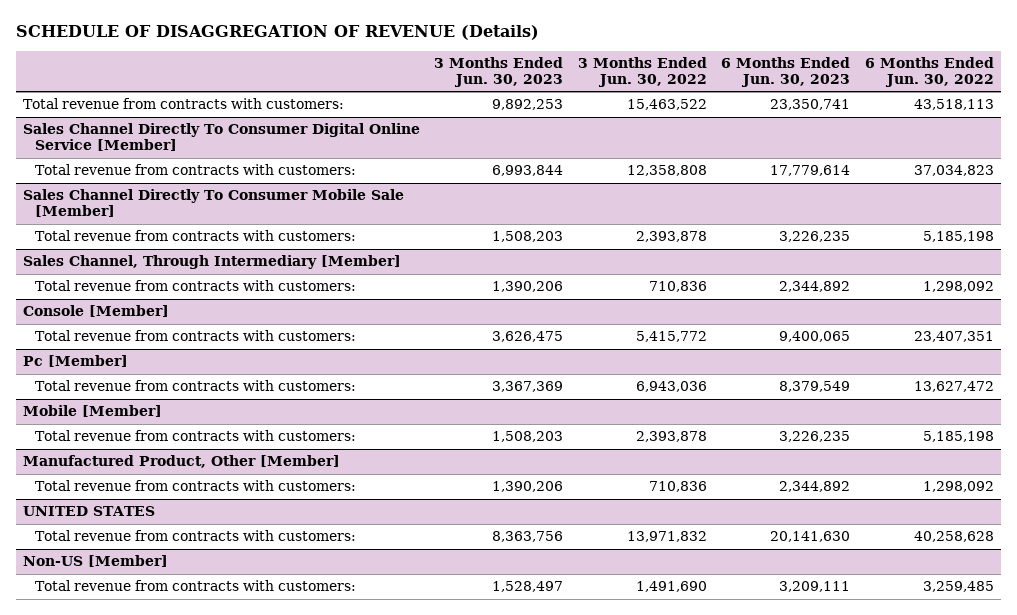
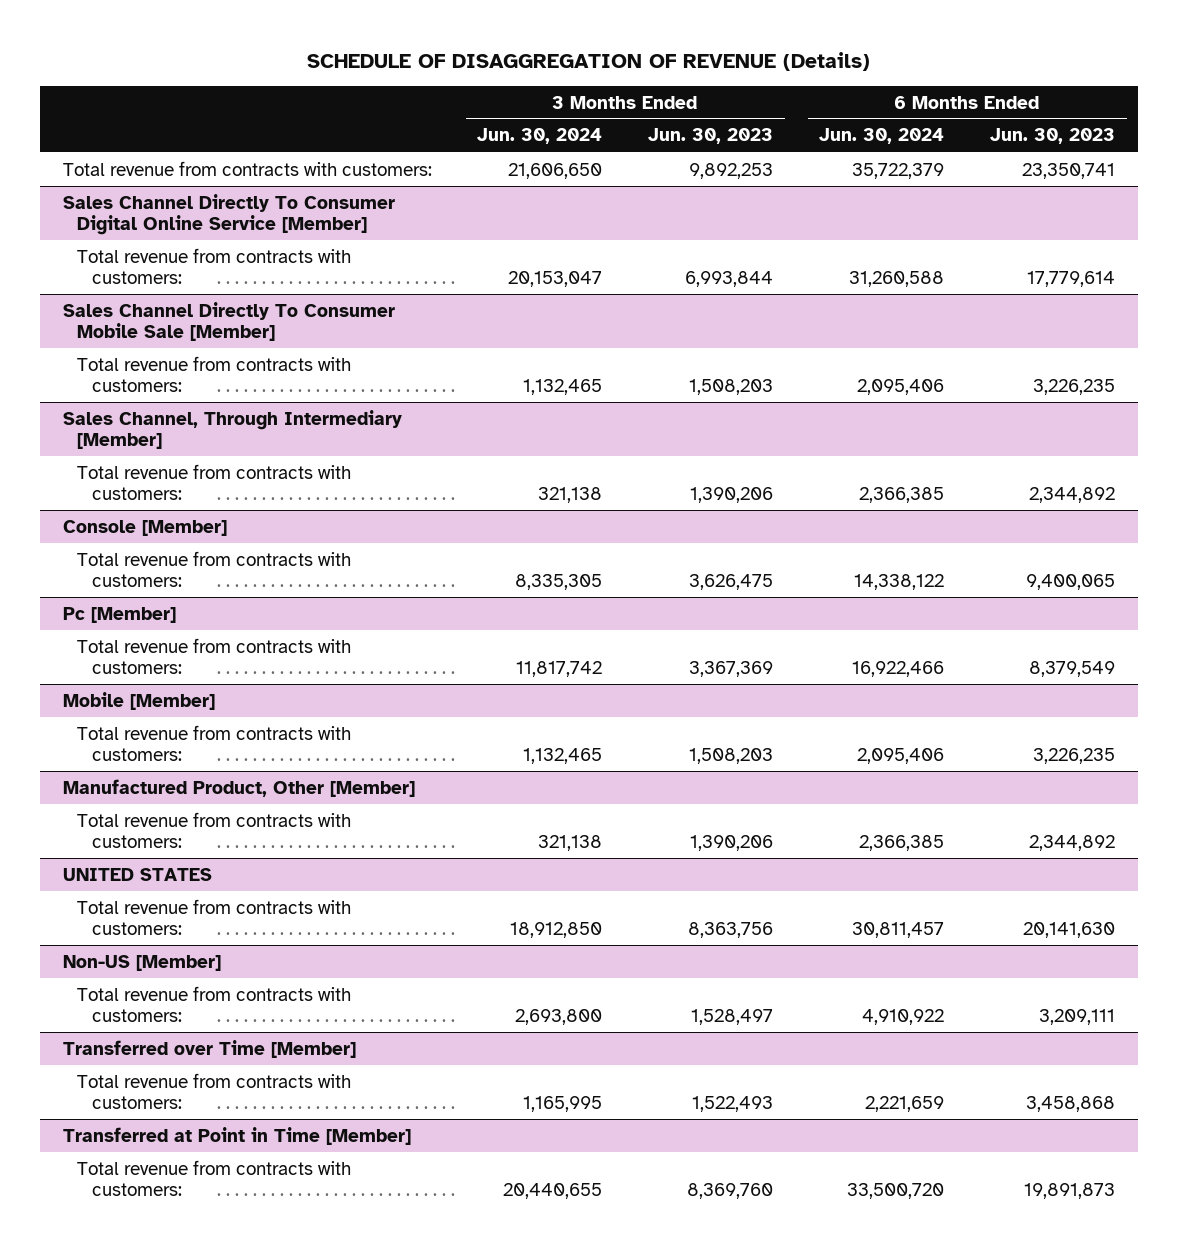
- | 3 Months Ended Jun. 30, 2023 | 3 Months Ended Jun. 30, 2022 | 6 Months Ended Jun. 30, 2023 | 6 Months Ended Jun. 30, 2022
+ | 3 Months Ended Jun. 30, 2024 | 3 Months Ended Jun. 30, 2023 | 6 Months Ended Jun. 30, 2024 | 6 Months Ended Jun. 30, 2023
+ Transferred over Time [Member]
+ Total revenue from contracts with customers: | 1,165,995 | 1,522,493 | 2,221,659 | 3,458,868
+ Transferred at Point in Time [Member]
+ Total revenue from contracts with customers: | 20,440,655 | 8,369,760 | 33,500,720 | 19,891,873

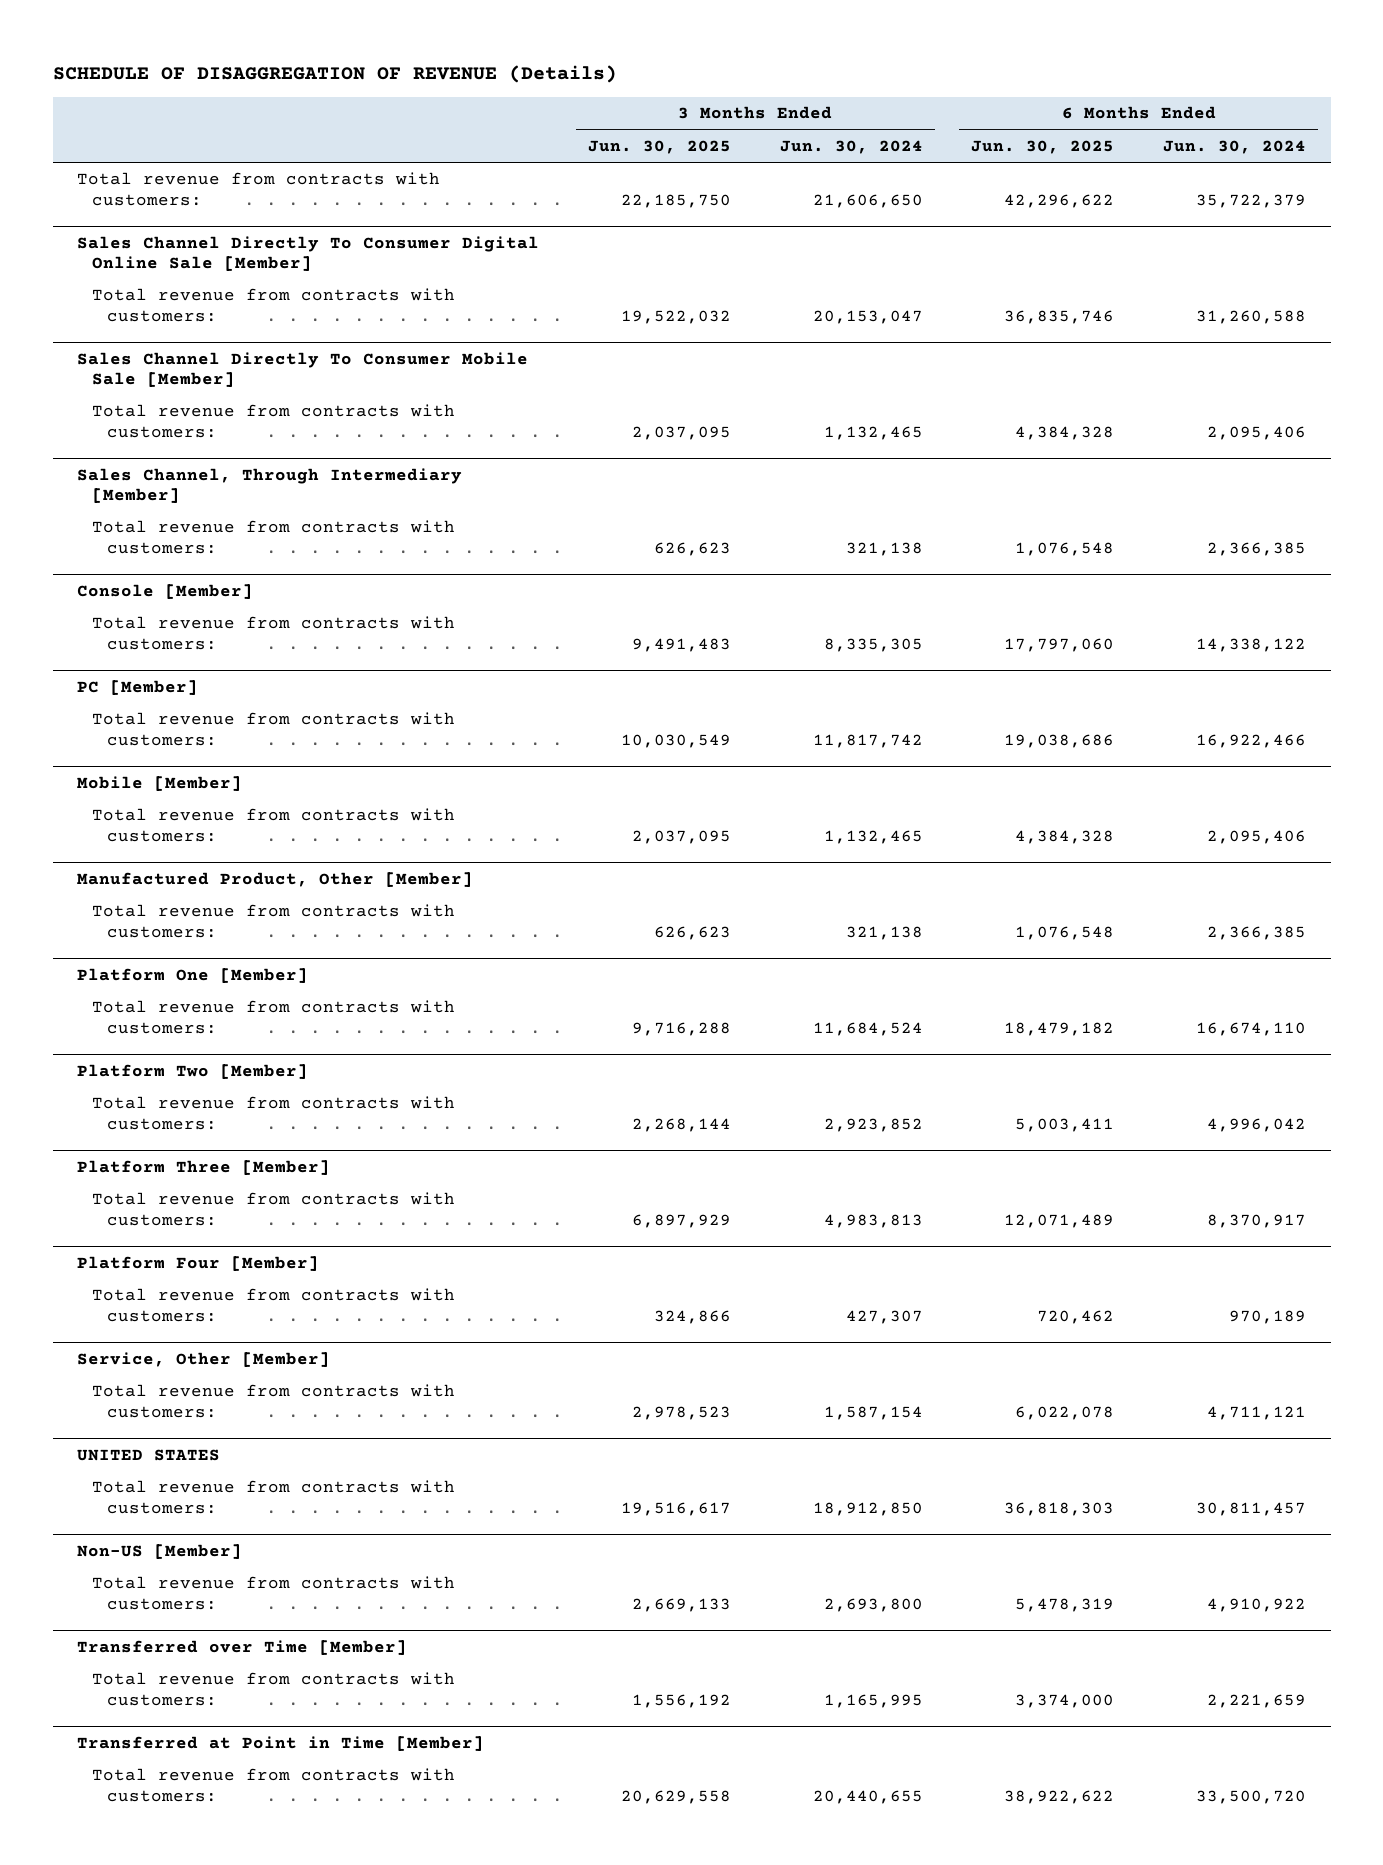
- | 3 Months Ended Jun. 30, 2024 | 3 Months Ended Jun. 30, 2023 | 6 Months Ended Jun. 30, 2024 | 6 Months Ended Jun. 30, 2023
+ | 3 Months Ended Jun. 30, 2025 | 3 Months Ended Jun. 30, 2024 | 6 Months Ended Jun. 30, 2025 | 6 Months Ended Jun. 30, 2024
- Sales Channel Directly To Consumer Digital Online Service [Member]
+ Sales Channel Directly To Consumer Digital Online Sale [Member]
- Pc [Member]
+ PC [Member]
+ Platform One [Member]
+ Total revenue from contracts with customers: | 9,716,288 | 11,684,524 | 18,479,182 | 16,674,110
+ Platform Two [Member]
+ Total revenue from contracts with customers: | 2,268,144 | 2,923,852 | 5,003,411 | 4,996,042
+ Platform Three [Member]
+ Total revenue from contracts with customers: | 6,897,929 | 4,983,813 | 12,071,489 | 8,370,917
+ Platform Four [Member]
+ Total revenue from contracts with customers: | 324,866 | 427,307 | 720,462 | 970,189
+ Service, Other [Member]
+ Total revenue from contracts with customers: | 2,978,523 | 1,587,154 | 6,022,078 | 4,711,121

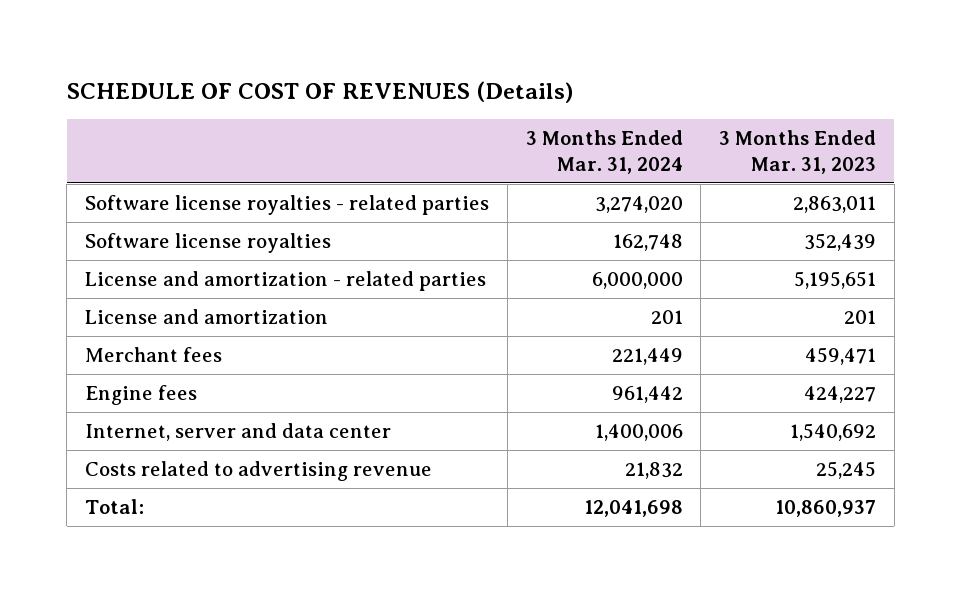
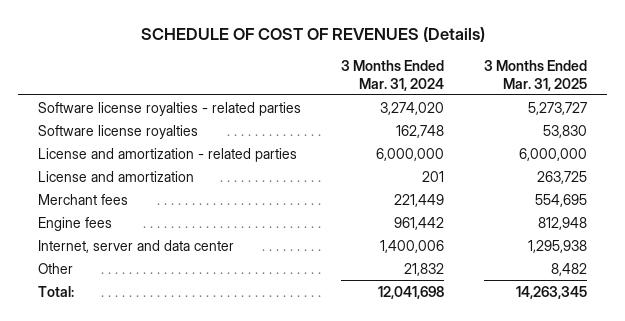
- | 3 Months Ended Mar. 31, 2024 | 3 Months Ended Mar. 31, 2023
+ | 3 Months Ended Mar. 31, 2024 | 3 Months Ended Mar. 31, 2025
- Costs related to advertising revenue | 21,832 | 25,245
+ Other | 21,832 | 8,482

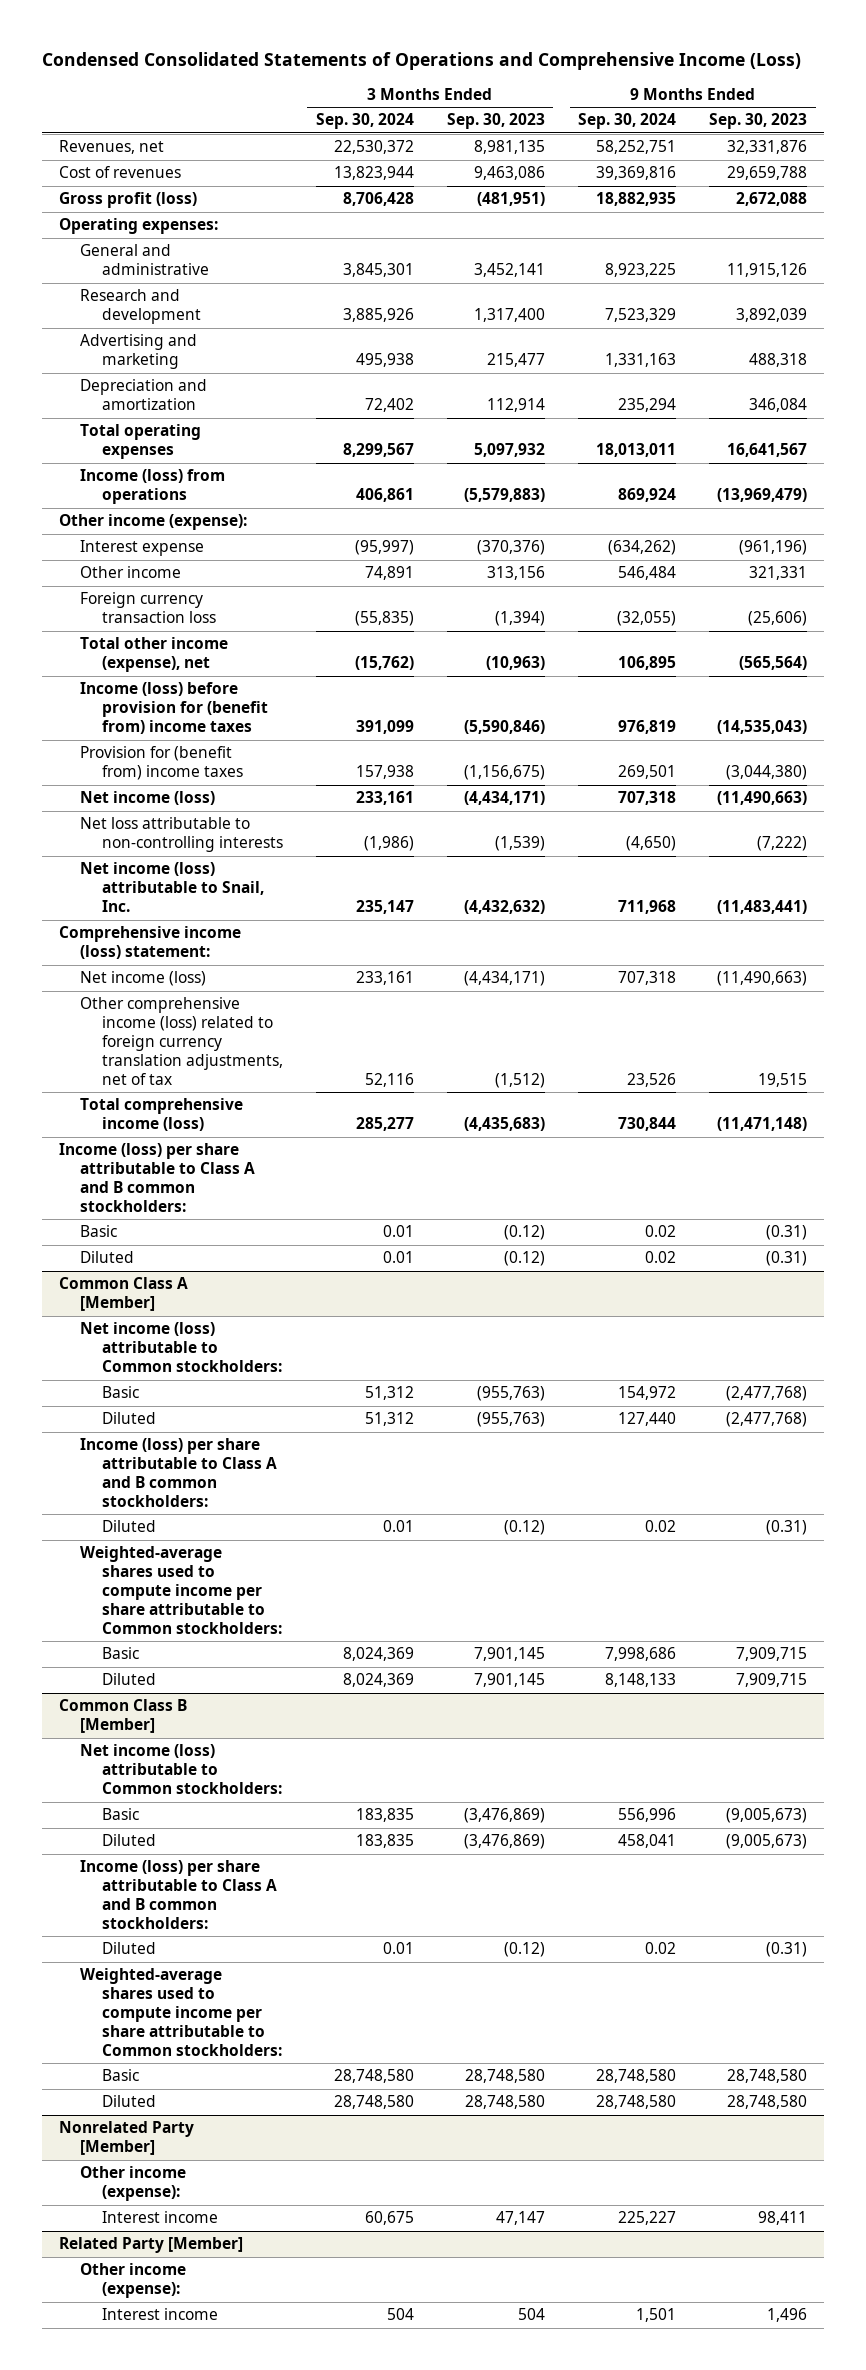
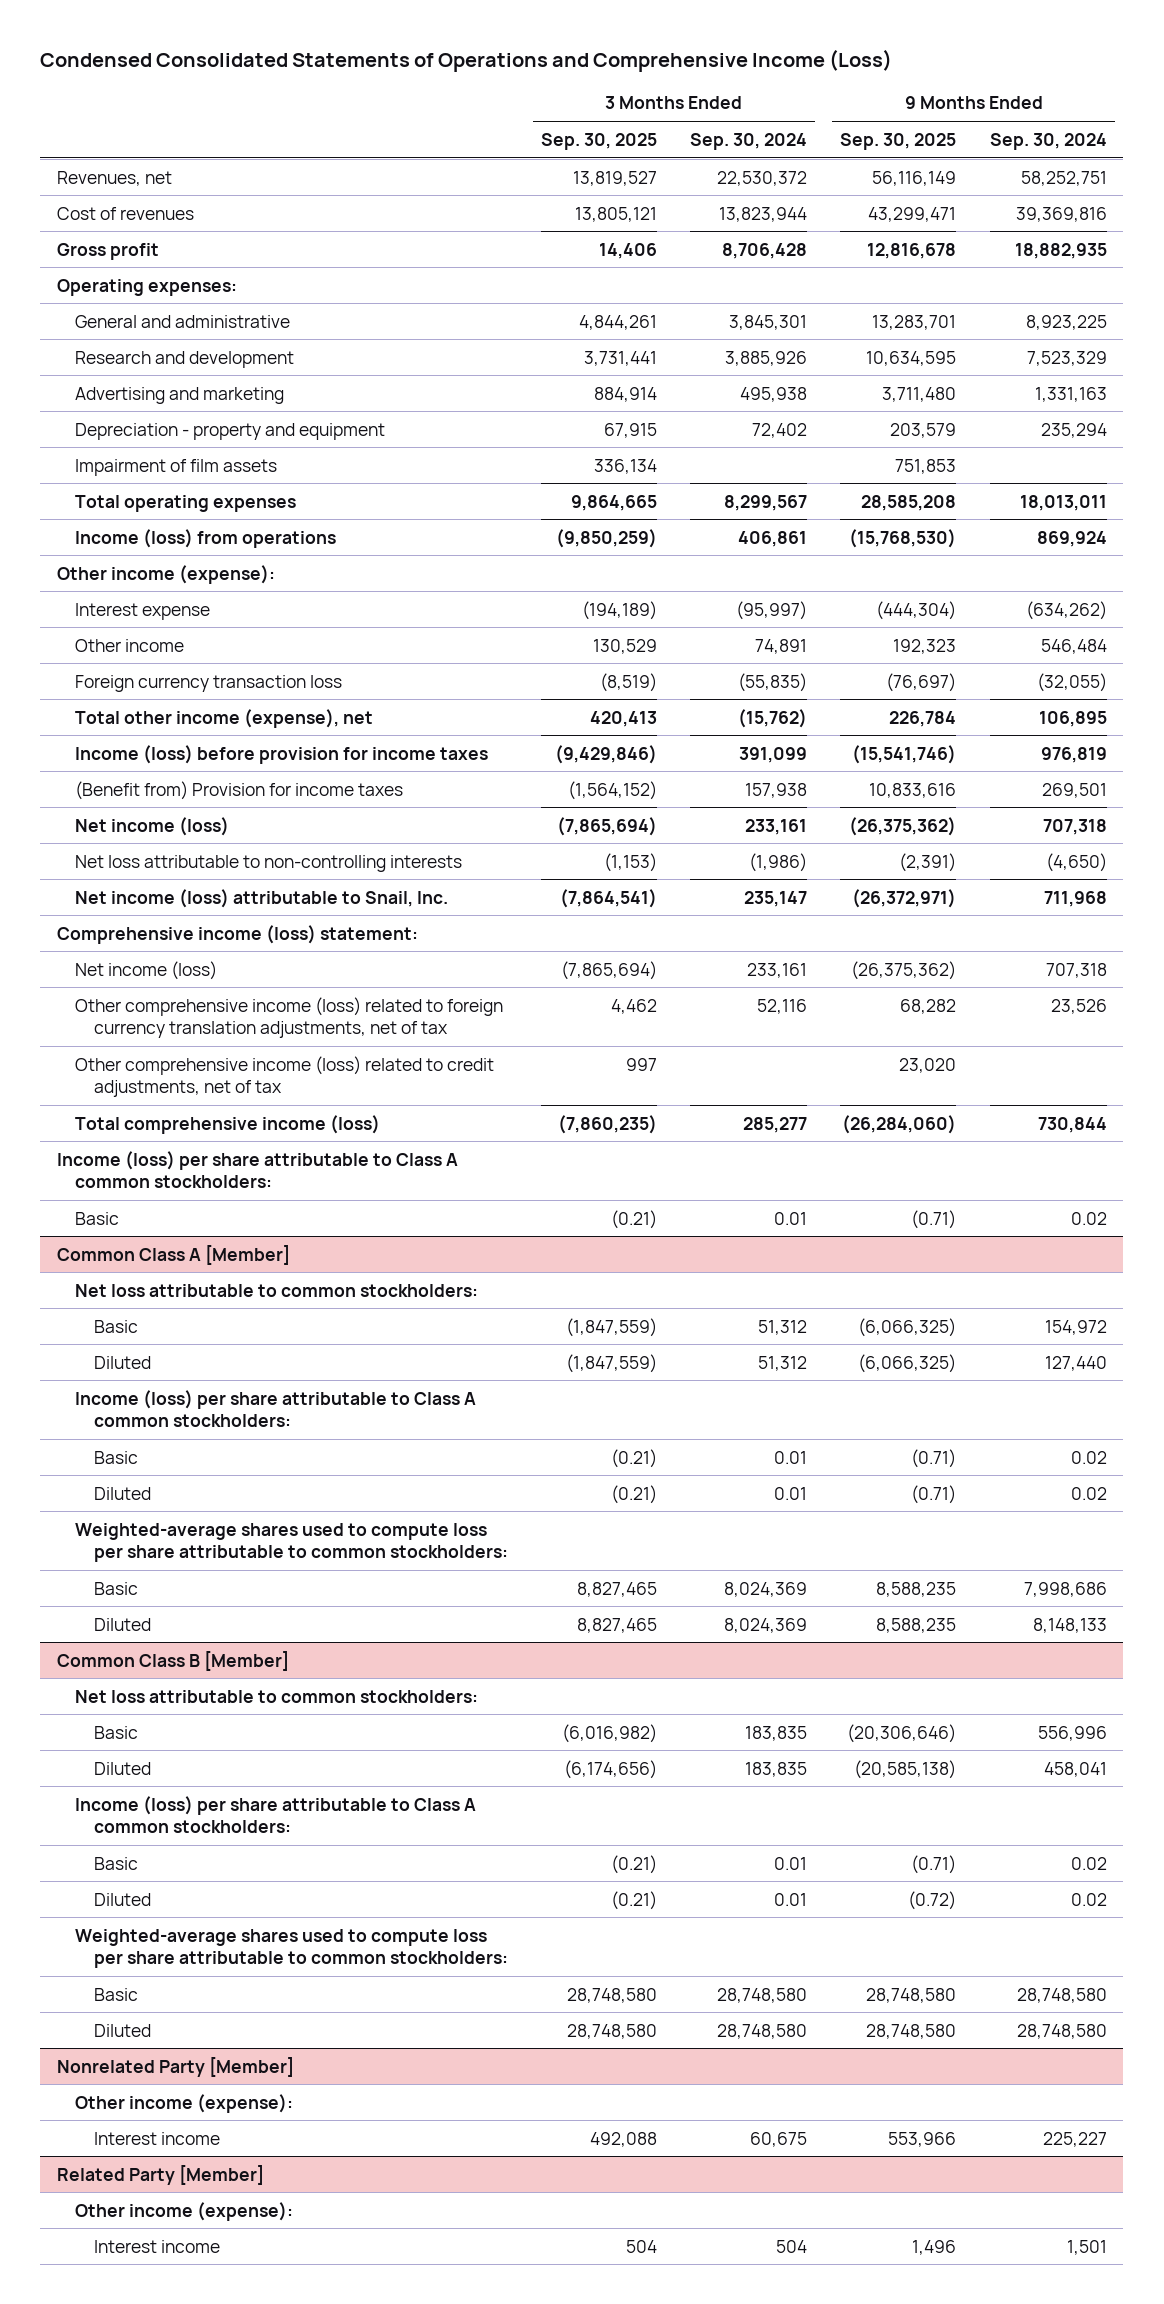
- | 3 Months Ended Sep. 30, 2024 | 3 Months Ended Sep. 30, 2023 | 9 Months Ended Sep. 30, 2024 | 9 Months Ended Sep. 30, 2023
+ | 3 Months Ended Sep. 30, 2025 | 3 Months Ended Sep. 30, 2024 | 9 Months Ended Sep. 30, 2025 | 9 Months Ended Sep. 30, 2024
- Gross profit (loss) | 8,706,428 | (481,951) | 18,882,935 | 2,672,088
+ Gross profit | 14,406 | 8,706,428 | 12,816,678 | 18,882,935
- Depreciation and amortization | 72,402 | 112,914 | 235,294 | 346,084
+ Depreciation - property and equipment | 67,915 | 72,402 | 203,579 | 235,294
+ Impairment of film assets | 336,134 | | 751,853 |
- Income (loss) before provision for (benefit from) income taxes | 391,099 | (5,590,846) | 976,819 | (14,535,043)
- Provision for (benefit from) income taxes | 157,938 | (1,156,675) | 269,501 | (3,044,380)
+ Income (loss) before provision for income taxes | (9,429,846) | 391,099 | (15,541,746) | 976,819
+ (Benefit from) Provision for income taxes | (1,564,152) | 157,938 | 10,833,616 | 269,501
+ Other comprehensive income (loss) related to credit adjustments, net of tax | 997 | | 23,020 |
- Income (loss) per share attributable to Class A and B common stockholders:
+ Income (loss) per share attributable to Class A common stockholders:
- Diluted | 0.01 | (0.12) | 0.02 | (0.31)
@ Common Class A [Member]
- Net income (loss) attributable to Common stockholders:
+ Net loss attributable to common stockholders:
- Income (loss) per share attributable to Class A and B common stockholders:
+ Income (loss) per share attributable to Class A common stockholders:
+ Basic | (0.21) | 0.01 | (0.71) | 0.02
- Weighted-average shares used to compute income per share attributable to Common stockholders:
+ Weighted-average shares used to compute loss per share attributable to common stockholders:
@ Common Class B [Member]
- Net income (loss) attributable to Common stockholders:
+ Net loss attributable to common stockholders:
- Income (loss) per share attributable to Class A and B common stockholders:
+ Income (loss) per share attributable to Class A common stockholders:
+ Basic | (0.21) | 0.01 | (0.71) | 0.02
- Weighted-average shares used to compute income per share attributable to Common stockholders:
+ Weighted-average shares used to compute loss per share attributable to common stockholders:

